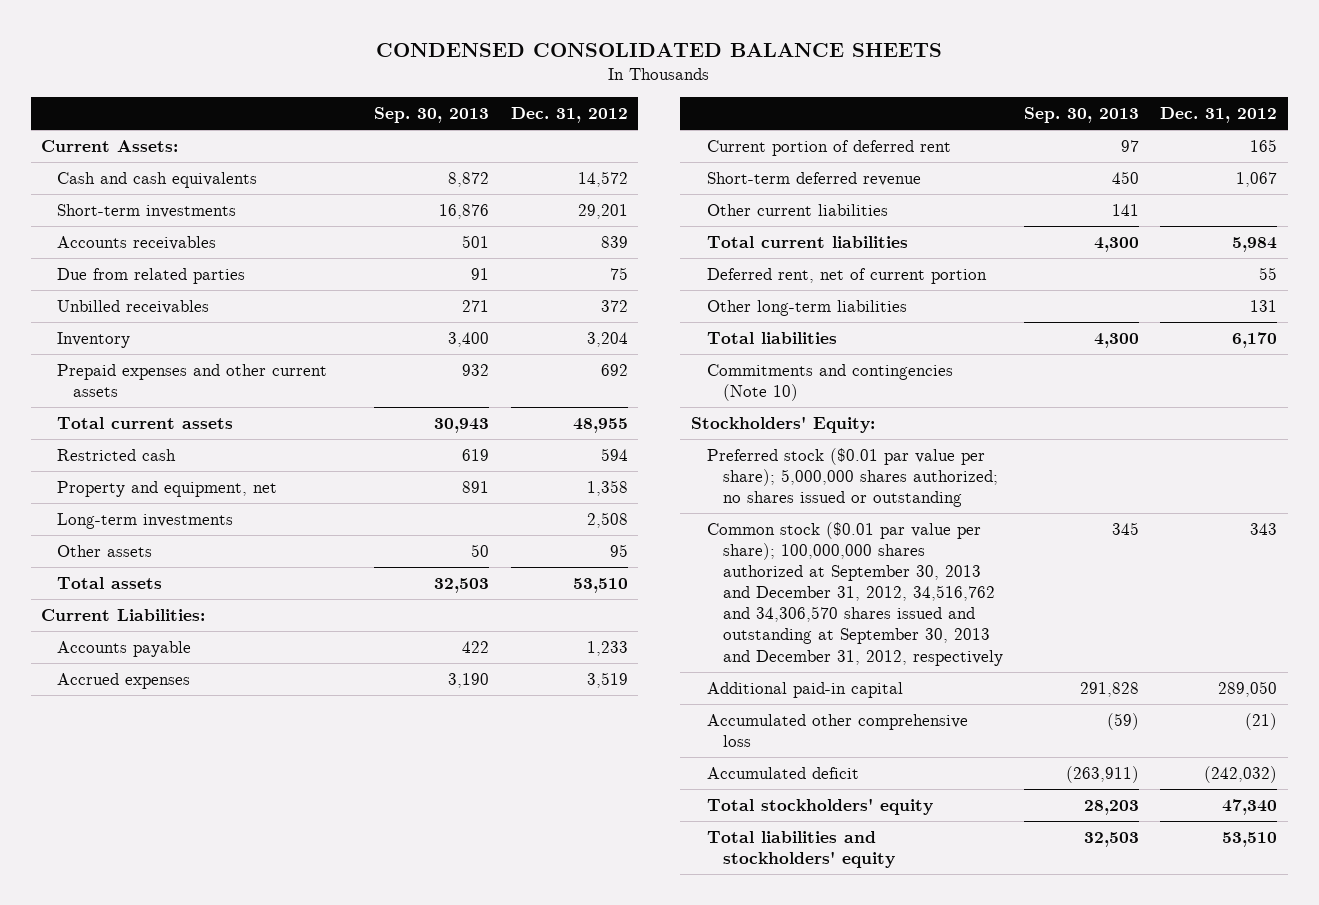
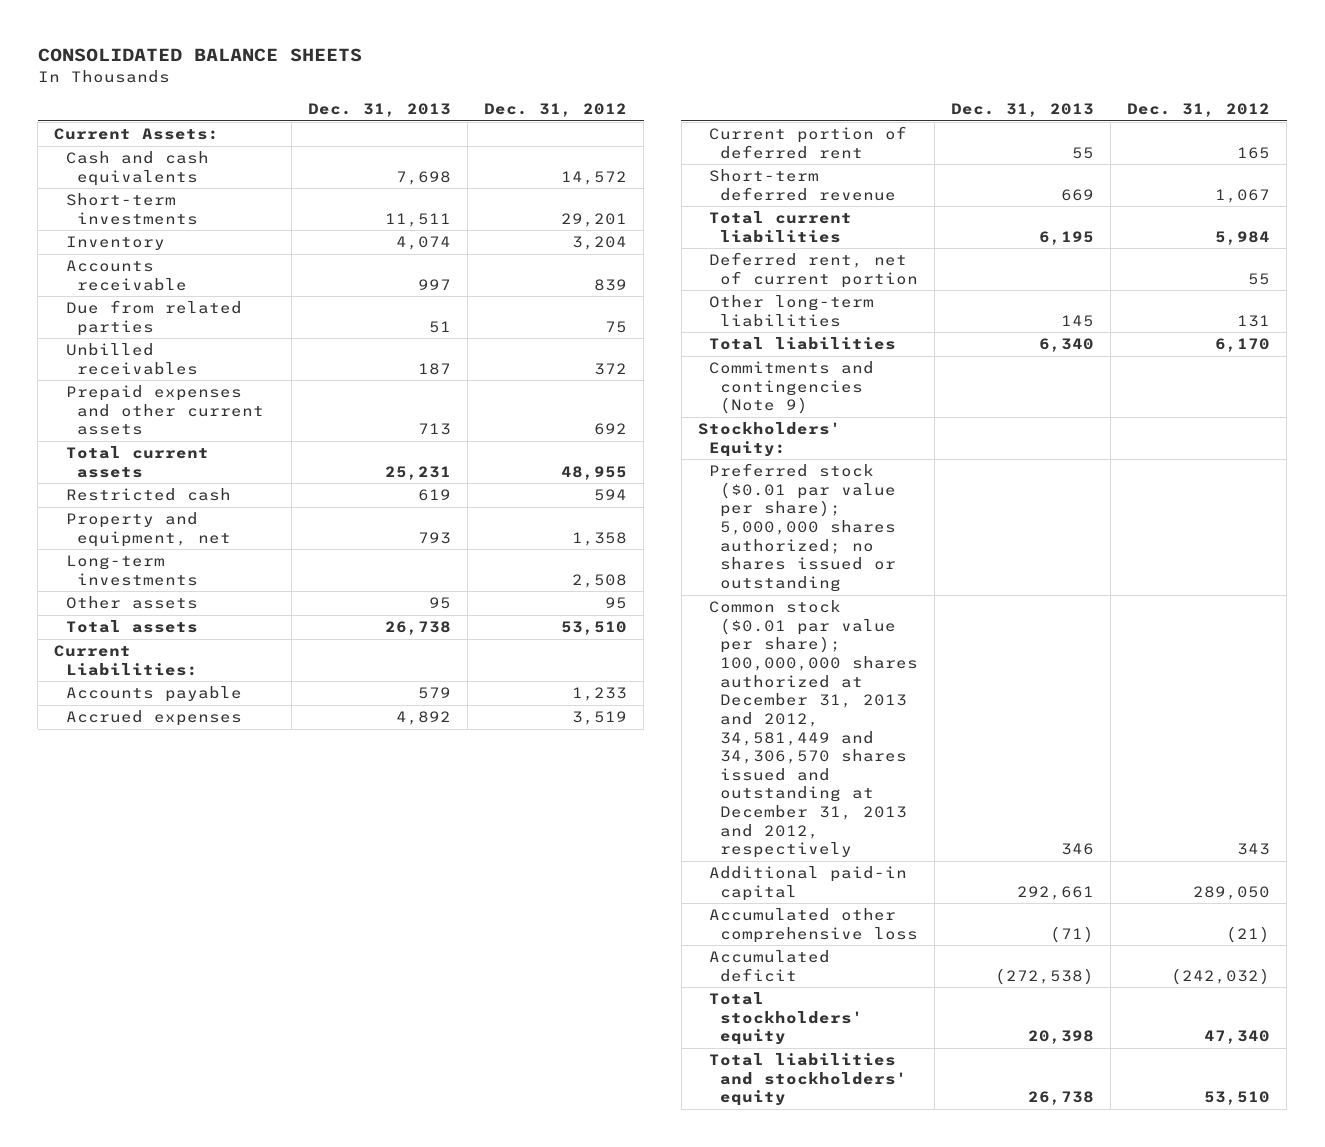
- CONDENSED CONSOLIDATED BALANCE SHEETS
+ CONSOLIDATED BALANCE SHEETS
- | Sep. 30, 2013 | Dec. 31, 2012
+ | Dec. 31, 2013 | Dec. 31, 2012
- Accounts receivables | 501 | 839
moved up: Inventory | 4,074 | 3,204
+ Accounts receivable | 997 | 839
- Other current liabilities | 141 |
- Commitments and contingencies (Note 10)
+ Commitments and contingencies (Note 9)
- Common stock ($0.01 par value per share); 100,000,000 shares authorized at September 30, 2013 and December 31, 2012, 34,516,762 and 34,306,570 shares issued and outstanding at September 30, 2013 and December 31, 2012, respectively | 345 | 343
+ Common stock ($0.01 par value per share); 100,000,000 shares authorized at December 31, 2013 and 2012, 34,581,449 and 34,306,570 shares issued and outstanding at December 31, 2013 and 2012, respectively | 346 | 343

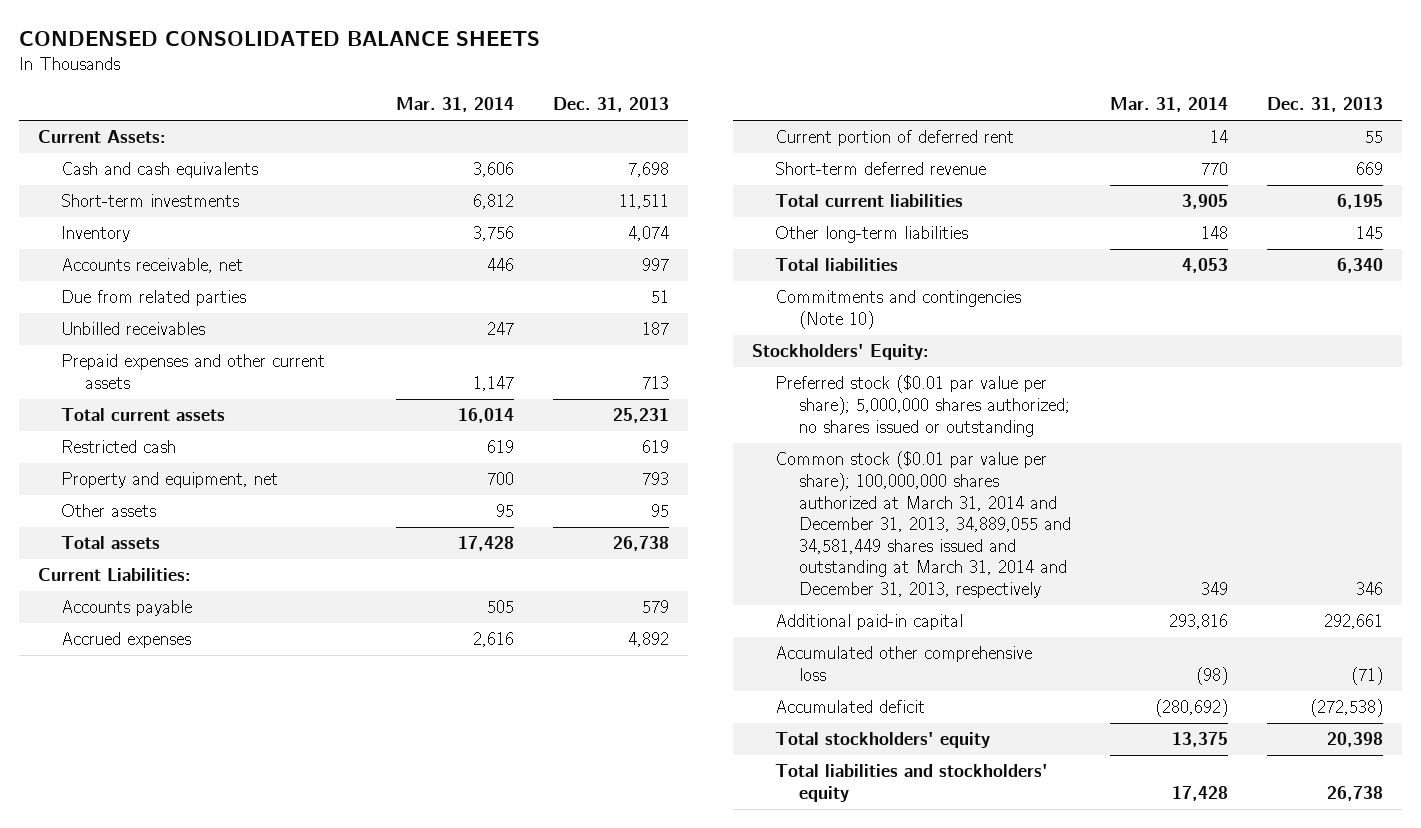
- CONSOLIDATED BALANCE SHEETS
+ CONDENSED CONSOLIDATED BALANCE SHEETS
- | Dec. 31, 2013 | Dec. 31, 2012
+ | Mar. 31, 2014 | Dec. 31, 2013
- Accounts receivable | 997 | 839
+ Accounts receivable, net | 446 | 997
- Long-term investments | | 2,508
- Deferred rent, net of current portion | | 55
- Commitments and contingencies (Note 9)
+ Commitments and contingencies (Note 10)
- Common stock ($0.01 par value per share); 100,000,000 shares authorized at December 31, 2013 and 2012, 34,581,449 and 34,306,570 shares issued and outstanding at December 31, 2013 and 2012, respectively | 346 | 343
+ Common stock ($0.01 par value per share); 100,000,000 shares authorized at March 31, 2014 and December 31, 2013, 34,889,055 and 34,581,449 shares issued and outstanding at March 31, 2014 and December 31, 2013, respectively | 349 | 346

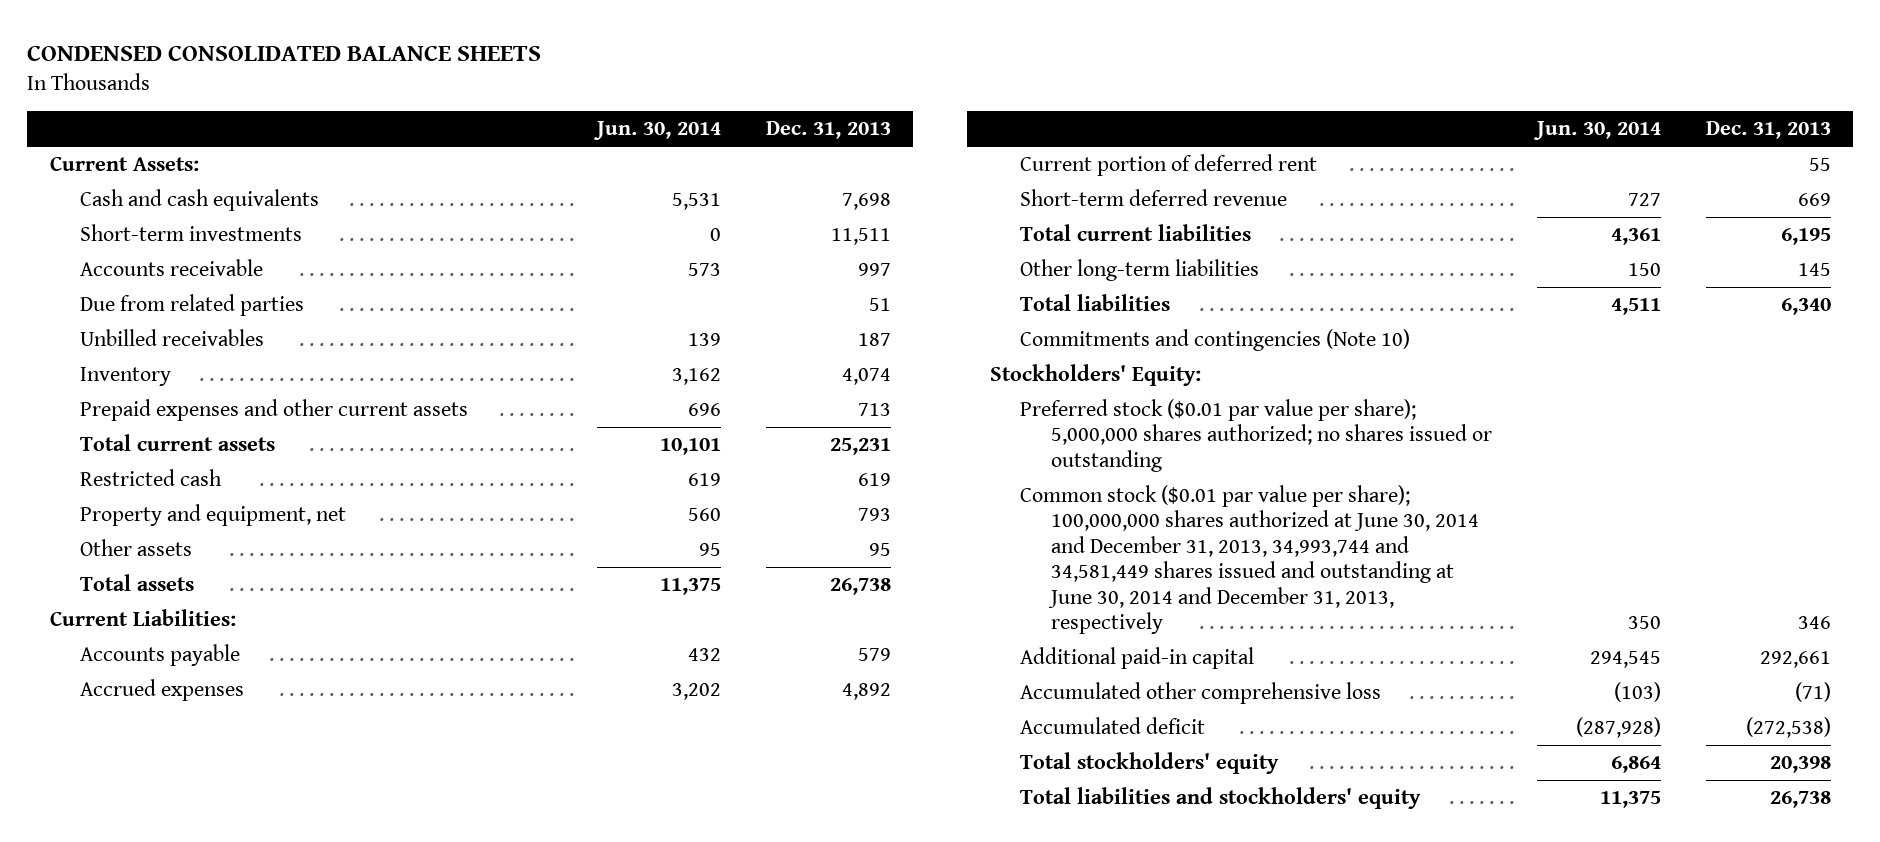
- | Mar. 31, 2014 | Dec. 31, 2013
+ | Jun. 30, 2014 | Dec. 31, 2013
- Accounts receivable, net | 446 | 997
+ Accounts receivable | 573 | 997
moved down: Inventory | 3,162 | 4,074
- Common stock ($0.01 par value per share); 100,000,000 shares authorized at March 31, 2014 and December 31, 2013, 34,889,055 and 34,581,449 shares issued and outstanding at March 31, 2014 and December 31, 2013, respectively | 349 | 346
+ Common stock ($0.01 par value per share); 100,000,000 shares authorized at June 30, 2014 and December 31, 2013, 34,993,744 and 34,581,449 shares issued and outstanding at June 30, 2014 and December 31, 2013, respectively | 350 | 346

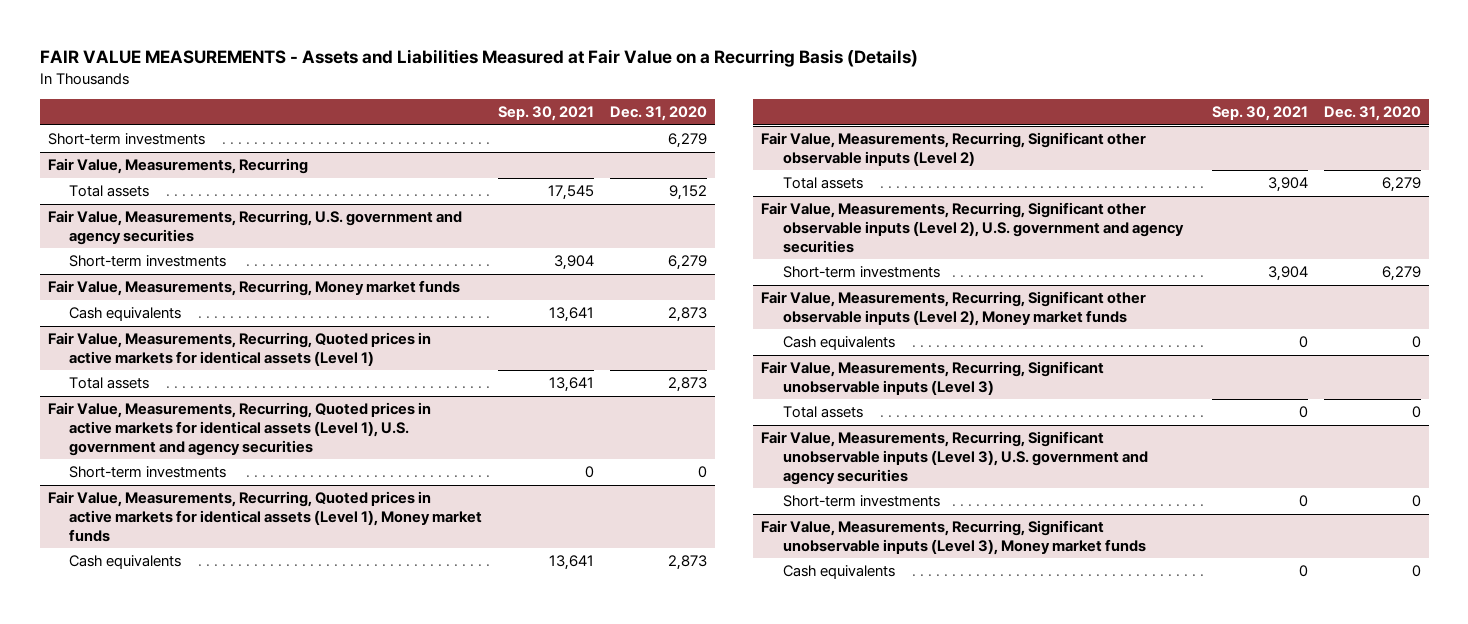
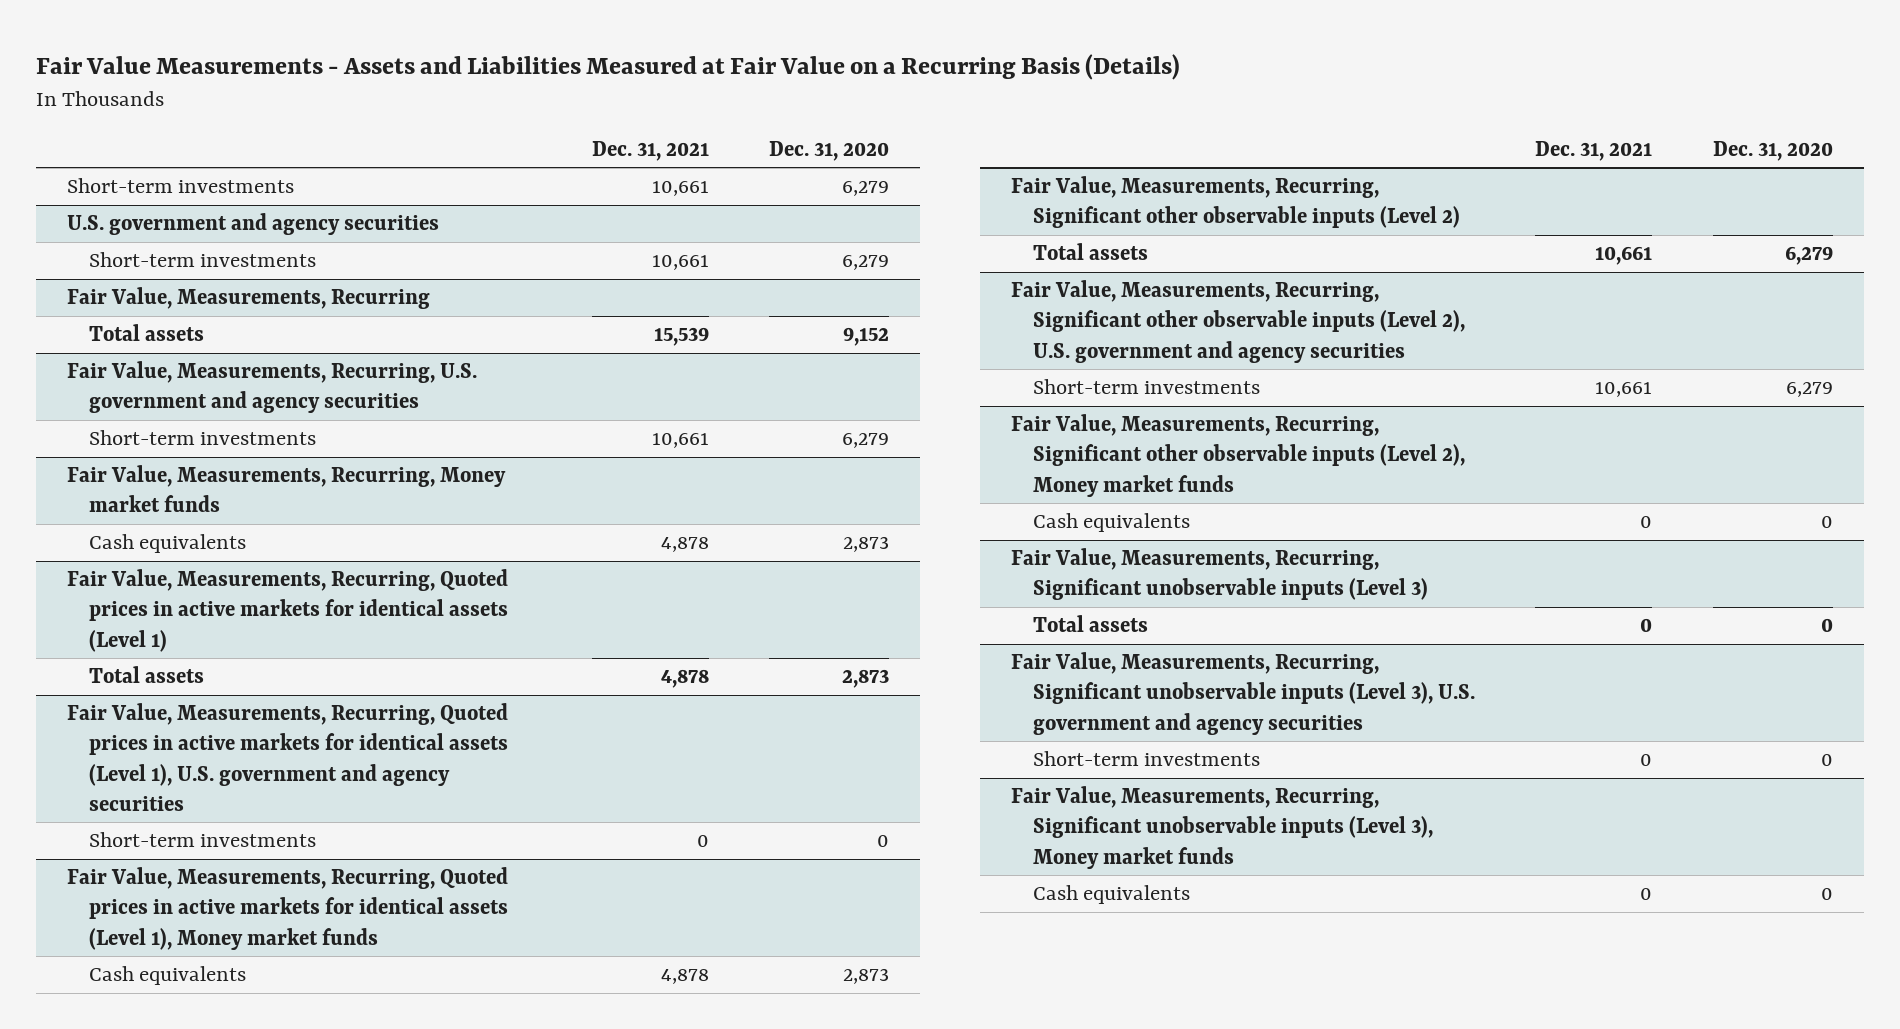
- FAIR VALUE MEASUREMENTS - Assets and Liabilities Measured at Fair Value on a Recurring Basis (Details)
+ Fair Value Measurements - Assets and Liabilities Measured at Fair Value on a Recurring Basis (Details)
- | Sep. 30, 2021 | Dec. 31, 2020
+ | Dec. 31, 2021 | Dec. 31, 2020
+ U.S. government and agency securities
+ Short-term investments | 10,661 | 6,279

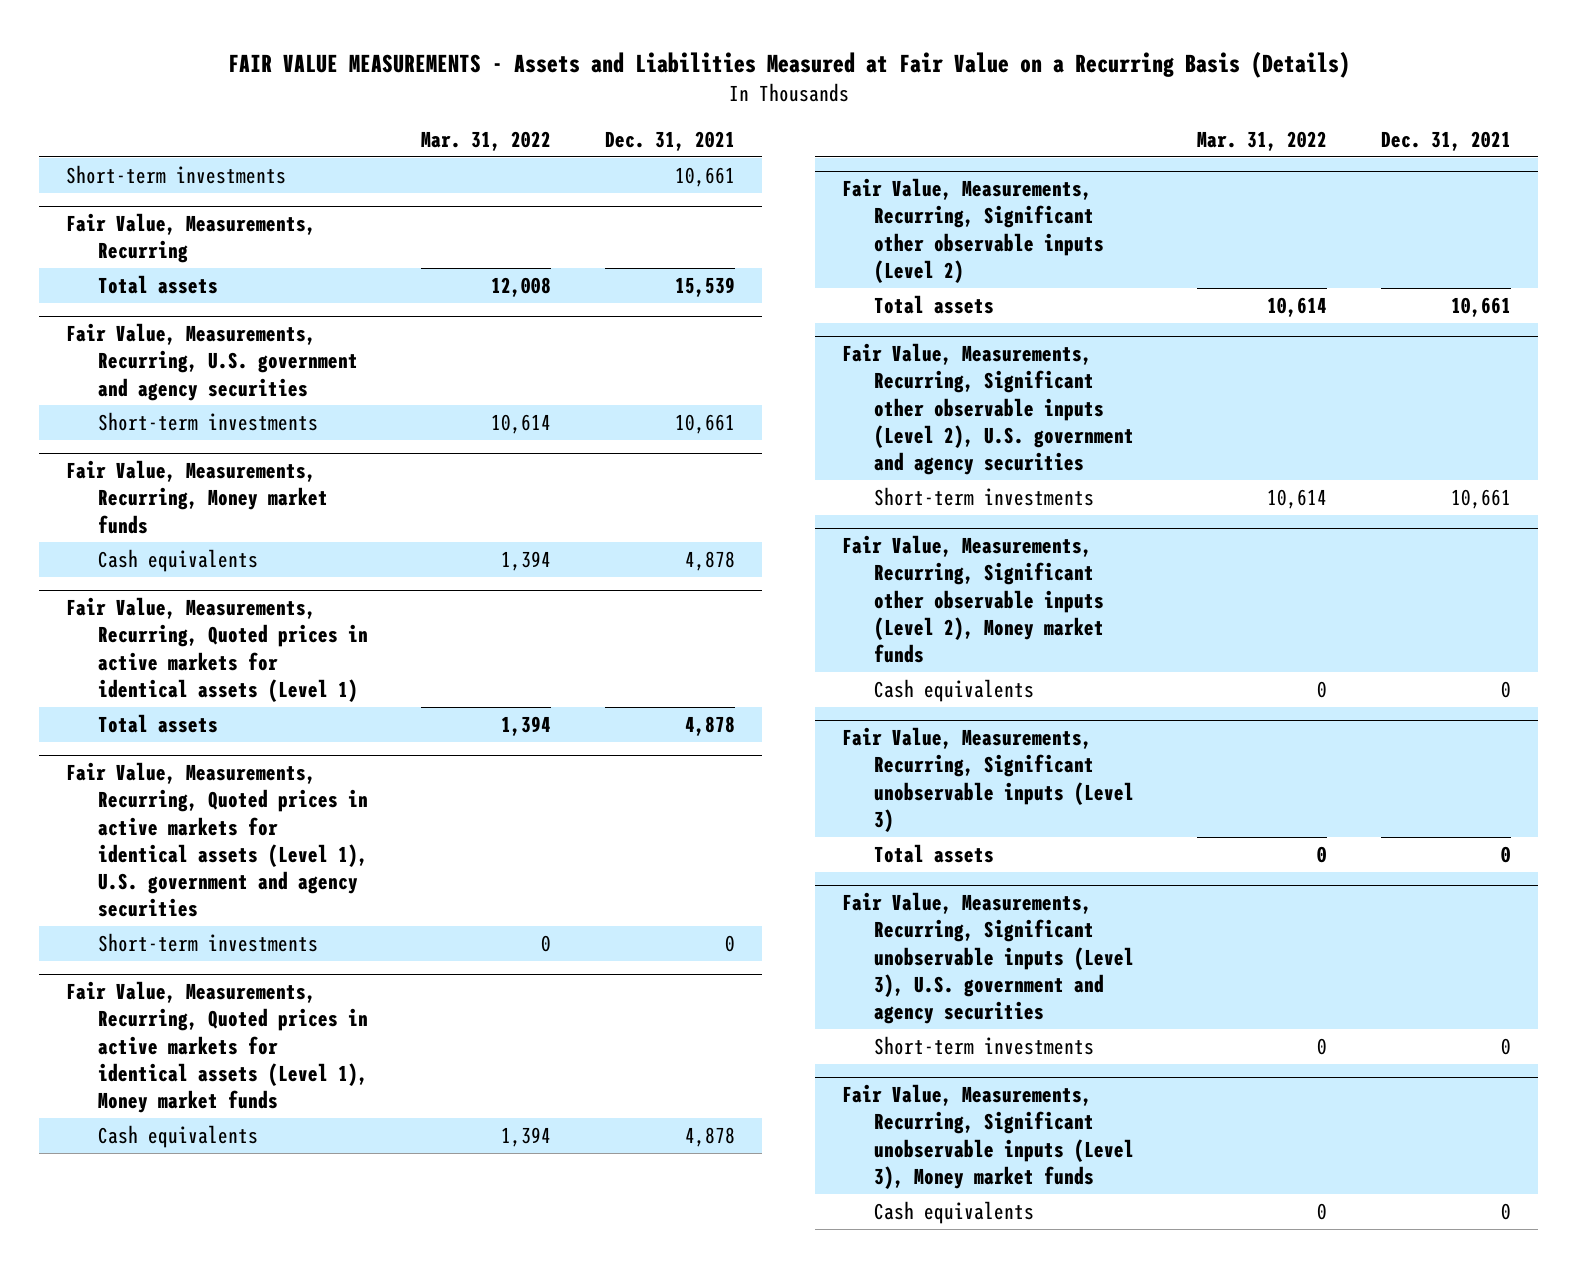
- Fair Value Measurements - Assets and Liabilities Measured at Fair Value on a Recurring Basis (Details)
+ FAIR VALUE MEASUREMENTS - Assets and Liabilities Measured at Fair Value on a Recurring Basis (Details)
- | Dec. 31, 2021 | Dec. 31, 2020
+ | Mar. 31, 2022 | Dec. 31, 2021
- U.S. government and agency securities
- Short-term investments | 10,661 | 6,279

